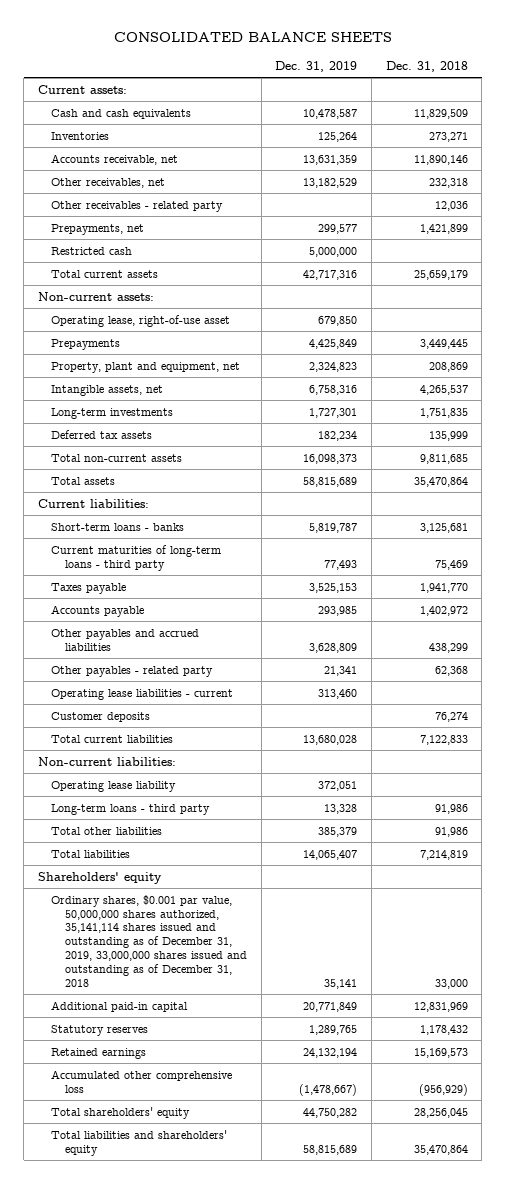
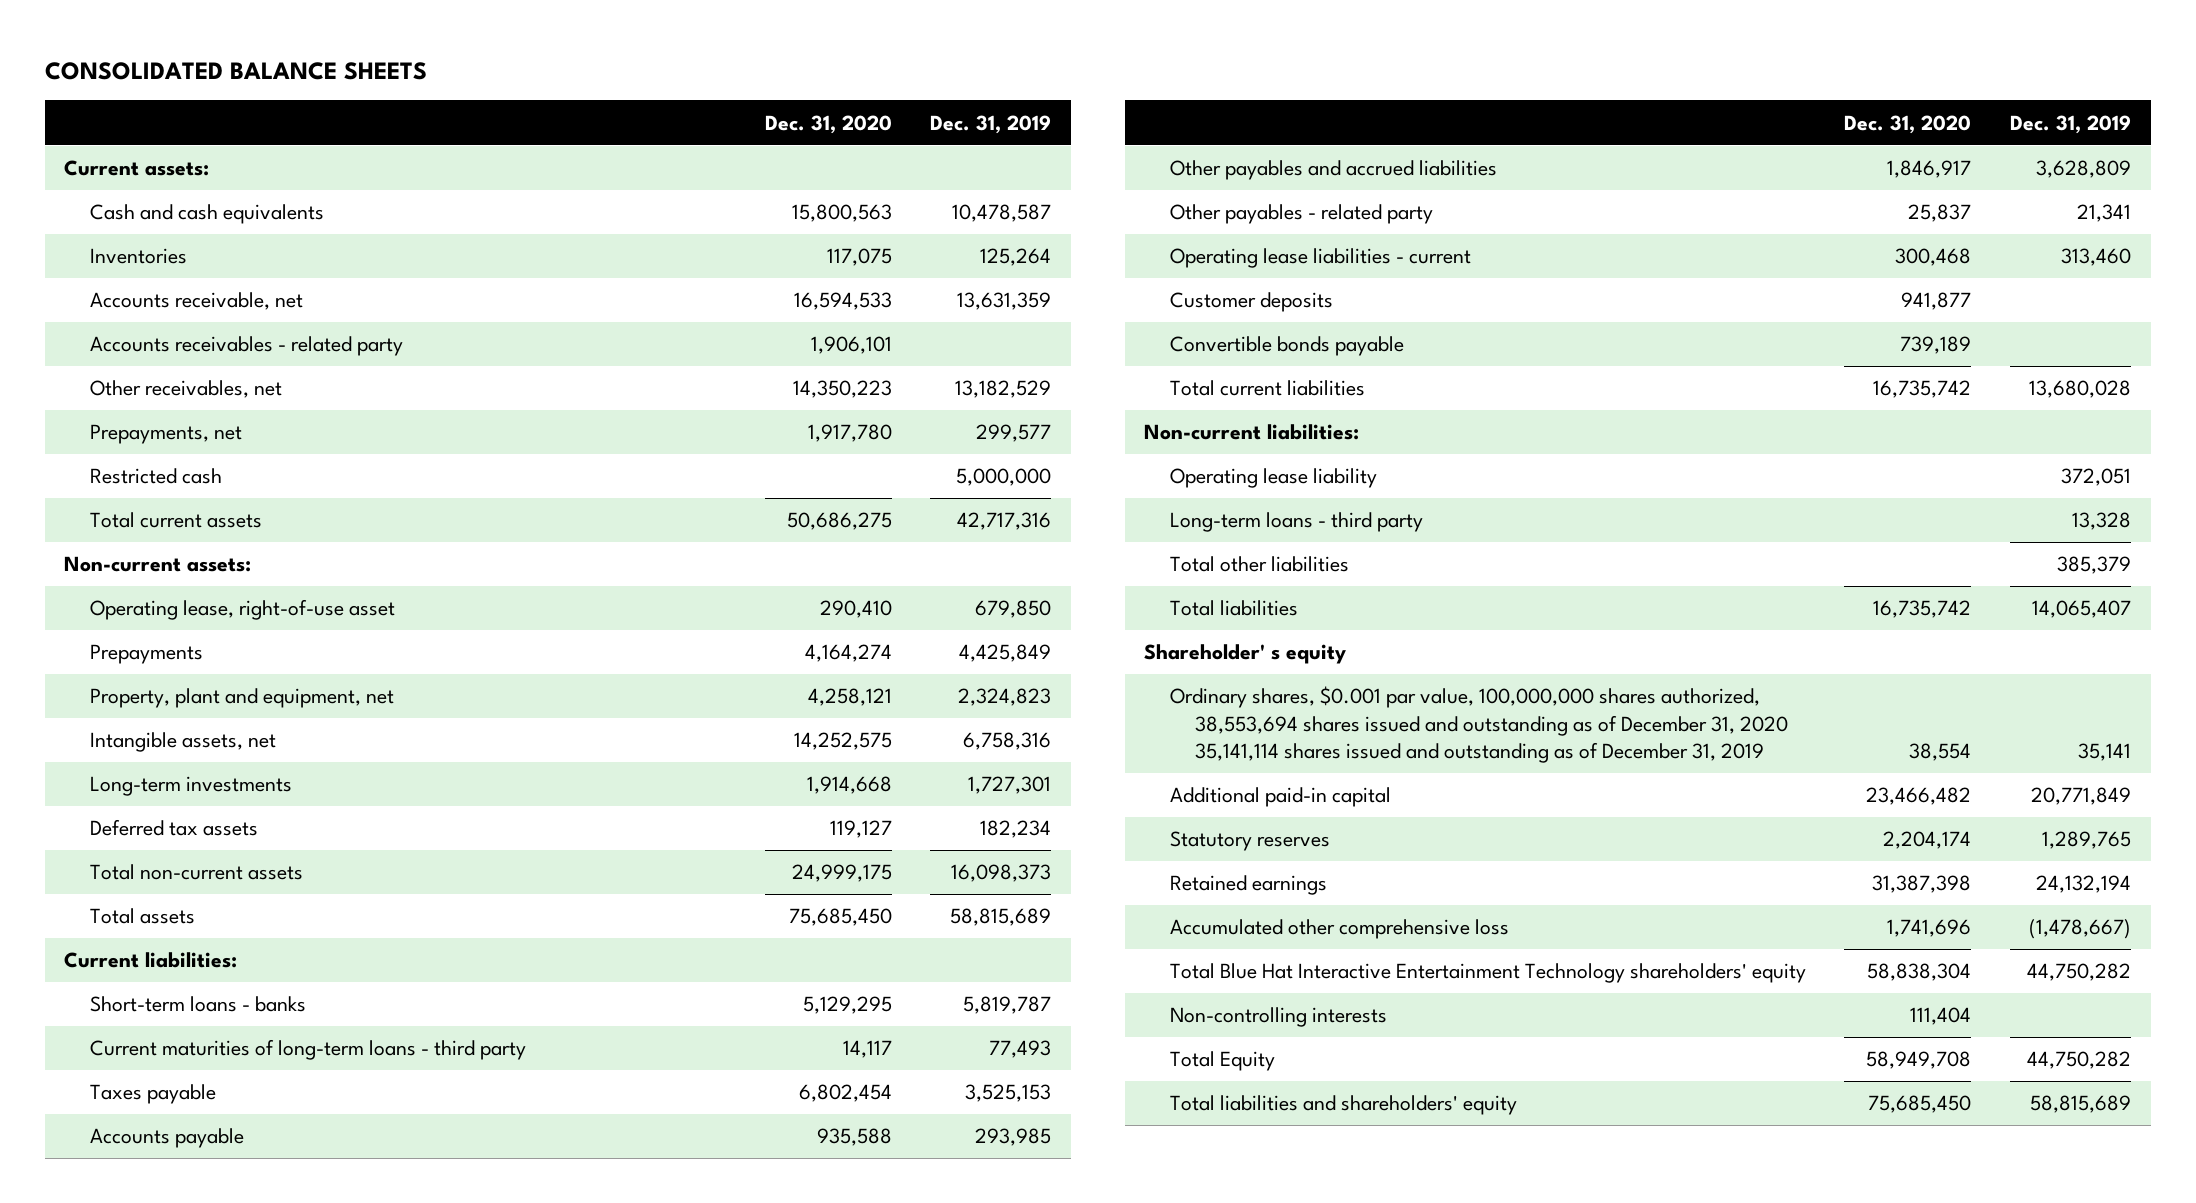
- | Dec. 31, 2019 | Dec. 31, 2018
+ | Dec. 31, 2020 | Dec. 31, 2019
+ Accounts receivables - related party | 1,906,101 |
- Other receivables - related party | | 12,036
+ Convertible bonds payable | 739,189 |
- Shareholders' equity
- Ordinary shares, $0.001 par value, 50,000,000 shares authorized, 35,141,114 shares issued and outstanding as of December 31, 2019, 33,000,000 shares issued and outstanding as of December 31, 2018 | 35,141 | 33,000
+ Shareholder' s equity
+ Ordinary shares, $0.001 par value, 100,000,000 shares authorized, 38,553,694 shares issued and outstanding as of December 31, 2020 35,141,114 shares issued and outstanding as of December 31, 2019 | 38,554 | 35,141
- Total shareholders' equity | 44,750,282 | 28,256,045
+ Total Blue Hat Interactive Entertainment Technology shareholders' equity | 58,838,304 | 44,750,282
+ Non-controlling interests | 111,404 |
+ Total Equity | 58,949,708 | 44,750,282

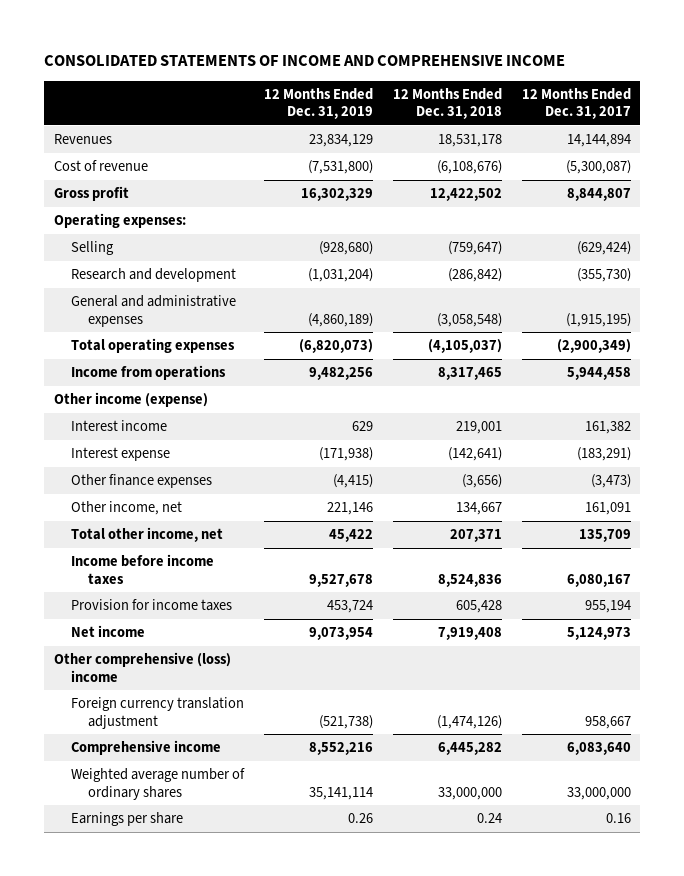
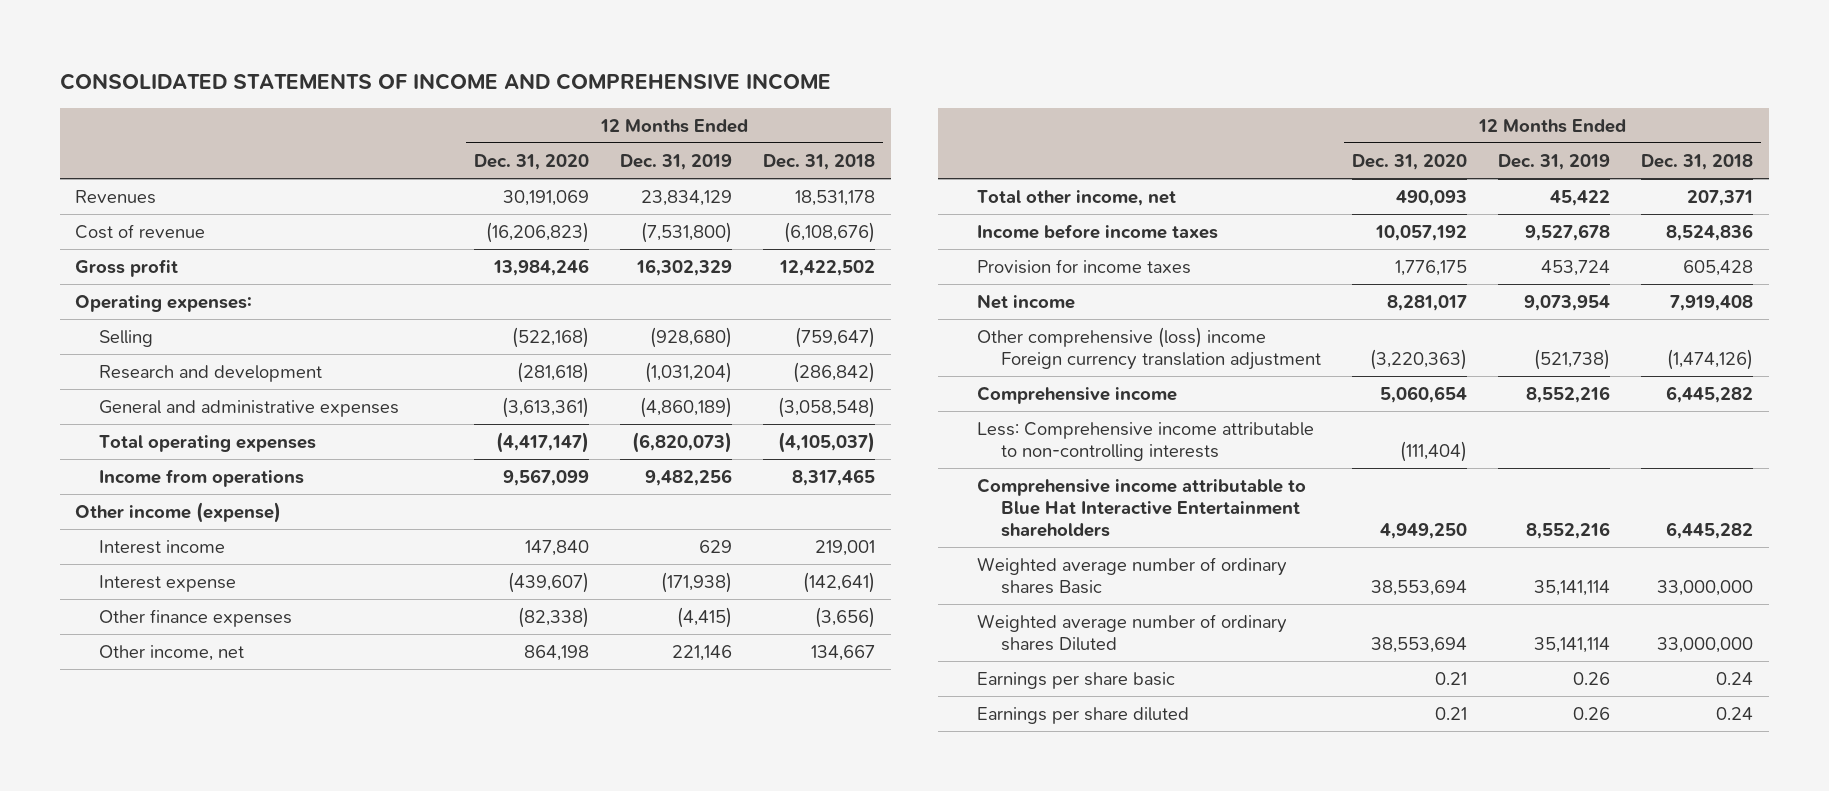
- | 12 Months Ended Dec. 31, 2019 | 12 Months Ended Dec. 31, 2018 | 12 Months Ended Dec. 31, 2017
+ | 12 Months Ended Dec. 31, 2020 | 12 Months Ended Dec. 31, 2019 | 12 Months Ended Dec. 31, 2018
- Other comprehensive (loss) income
- Foreign currency translation adjustment | (521,738) | (1,474,126) | 958,667
+ Other comprehensive (loss) income Foreign currency translation adjustment | (3,220,363) | (521,738) | (1,474,126)
- Weighted average number of ordinary shares | 35,141,114 | 33,000,000 | 33,000,000
- Earnings per share | 0.26 | 0.24 | 0.16
+ Less: Comprehensive income attributable to non-controlling interests | (111,404) | |
+ Comprehensive income attributable to Blue Hat Interactive Entertainment shareholders | 4,949,250 | 8,552,216 | 6,445,282
+ Weighted average number of ordinary shares Basic | 38,553,694 | 35,141,114 | 33,000,000
+ Weighted average number of ordinary shares Diluted | 38,553,694 | 35,141,114 | 33,000,000
+ Earnings per share basic | 0.21 | 0.26 | 0.24
+ Earnings per share diluted | 0.21 | 0.26 | 0.24

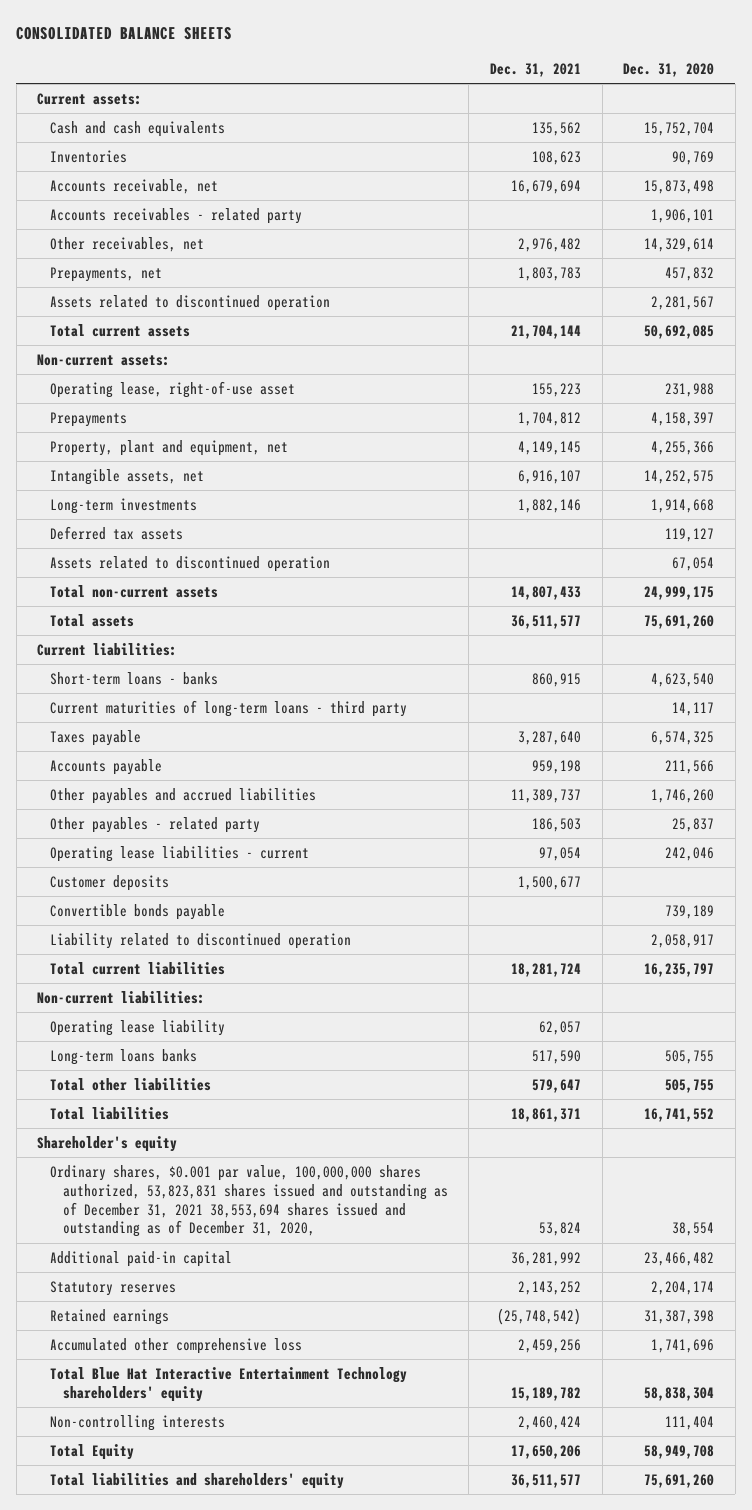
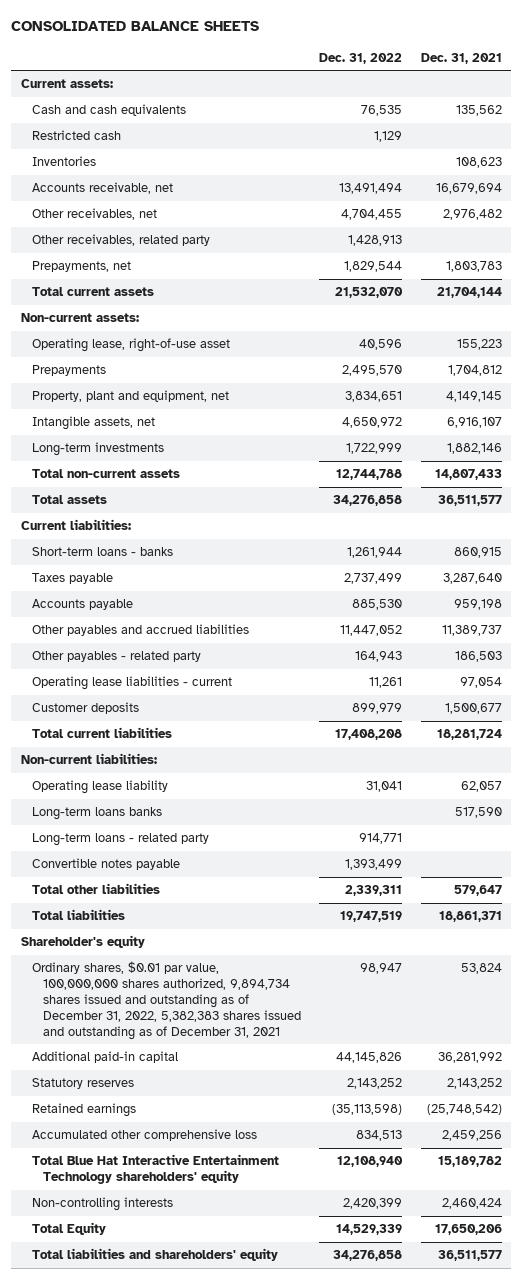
- | Dec. 31, 2021 | Dec. 31, 2020
+ | Dec. 31, 2022 | Dec. 31, 2021
+ Restricted cash | 1,129 |
- Accounts receivables - related party | | 1,906,101
+ Other receivables, related party | 1,428,913 |
- Assets related to discontinued operation | | 2,281,567
- Deferred tax assets | | 119,127
- Assets related to discontinued operation | | 67,054
- Current maturities of long-term loans - third party | | 14,117
- Convertible bonds payable | | 739,189
- Liability related to discontinued operation | | 2,058,917
+ Long-term loans - related party | 914,771 |
+ Convertible notes payable | 1,393,499 |
- Ordinary shares, $0.001 par value, 100,000,000 shares authorized, 53,823,831 shares issued and outstanding as of December 31, 2021 38,553,694 shares issued and outstanding as of December 31, 2020, | 53,824 | 38,554
+ Ordinary shares, $0.01 par value, 100,000,000 shares authorized, 9,894,734 shares issued and outstanding as of December 31, 2022, 5,382,383 shares issued and outstanding as of December 31, 2021 | 98,947 | 53,824

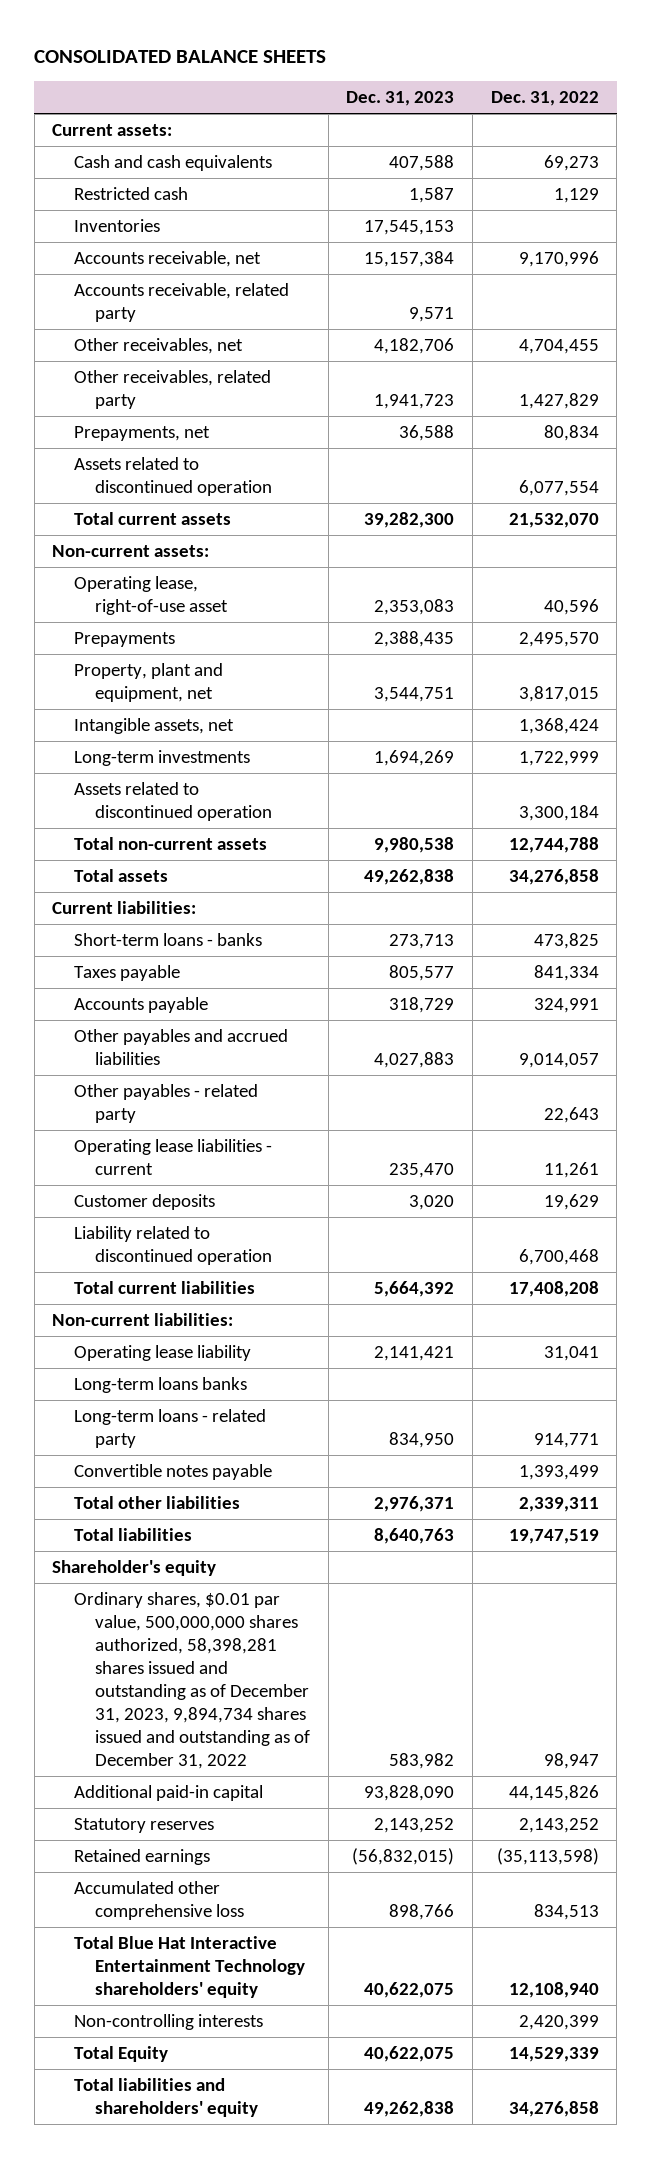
- | Dec. 31, 2022 | Dec. 31, 2021
+ | Dec. 31, 2023 | Dec. 31, 2022
- Cash and cash equivalents | 76,535 | 135,562
+ Cash and cash equivalents | 407,588 | 69,273
- Accounts receivable, net | 13,491,494 | 16,679,694
+ Accounts receivable, net | 15,157,384 | 9,170,996
+ Accounts receivable, related party | 9,571 |
- Other receivables, related party | 1,428,913 |
- Prepayments, net | 1,829,544 | 1,803,783
+ Other receivables, related party | 1,941,723 | 1,427,829
+ Prepayments, net | 36,588 | 80,834
+ Assets related to discontinued operation | | 6,077,554
- Property, plant and equipment, net | 3,834,651 | 4,149,145
- Intangible assets, net | 4,650,972 | 6,916,107
+ Property, plant and equipment, net | 3,544,751 | 3,817,015
+ Intangible assets, net | | 1,368,424
+ Assets related to discontinued operation | | 3,300,184
- Short-term loans - banks | 1,261,944 | 860,915
- Taxes payable | 2,737,499 | 3,287,640
- Accounts payable | 885,530 | 959,198
- Other payables and accrued liabilities | 11,447,052 | 11,389,737
- Other payables - related party | 164,943 | 186,503
+ Short-term loans - banks | 273,713 | 473,825
+ Taxes payable | 805,577 | 841,334
+ Accounts payable | 318,729 | 324,991
+ Other payables and accrued liabilities | 4,027,883 | 9,014,057
+ Other payables - related party | | 22,643
- Customer deposits | 899,979 | 1,500,677
+ Customer deposits | 3,020 | 19,629
+ Liability related to discontinued operation | | 6,700,468
- Ordinary shares, $0.01 par value, 100,000,000 shares authorized, 9,894,734 shares issued and outstanding as of December 31, 2022, 5,382,383 shares issued and outstanding as of December 31, 2021 | 98,947 | 53,824
+ Ordinary shares, $0.01 par value, 500,000,000 shares authorized, 58,398,281 shares issued and outstanding as of December 31, 2023, 9,894,734 shares issued and outstanding as of December 31, 2022 | 583,982 | 98,947

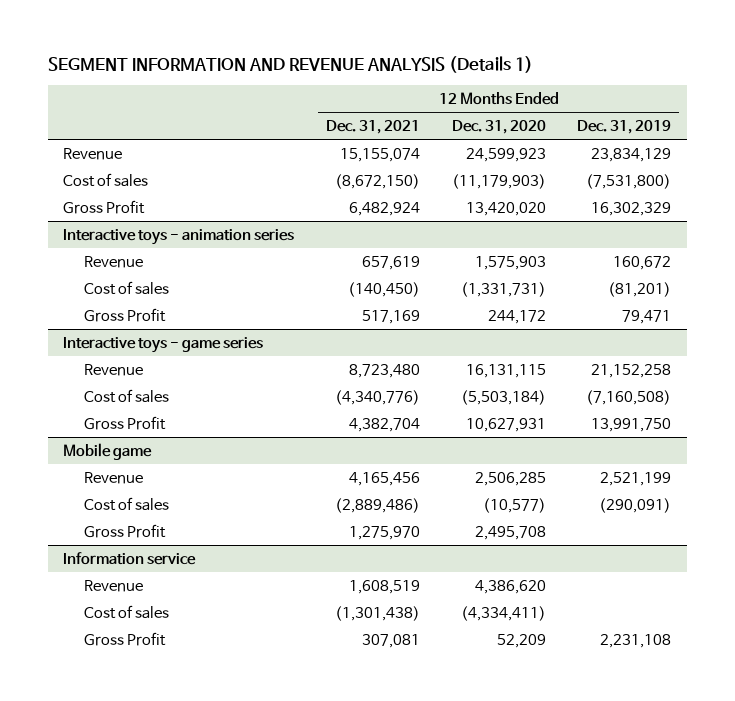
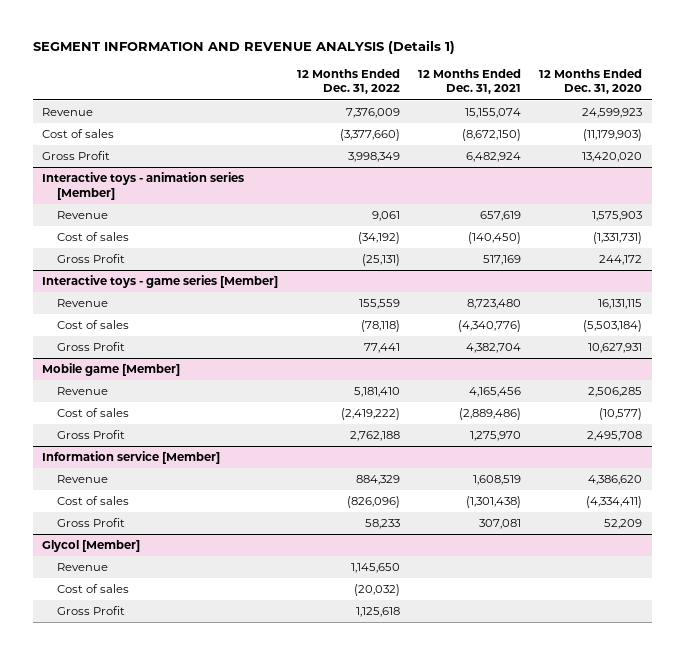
- | 12 Months Ended Dec. 31, 2021 | 12 Months Ended Dec. 31, 2020 | 12 Months Ended Dec. 31, 2019
+ | 12 Months Ended Dec. 31, 2022 | 12 Months Ended Dec. 31, 2021 | 12 Months Ended Dec. 31, 2020
- Interactive toys - animation series
+ Interactive toys - animation series [Member]
- Interactive toys - game series
+ Interactive toys - game series [Member]
- Mobile game
+ Mobile game [Member]
- Information service
+ Information service [Member]
+ Glycol [Member]
+ Revenue | 1,145,650 | |
+ Cost of sales | (20,032) | |
+ Gross Profit | 1,125,618 | |

